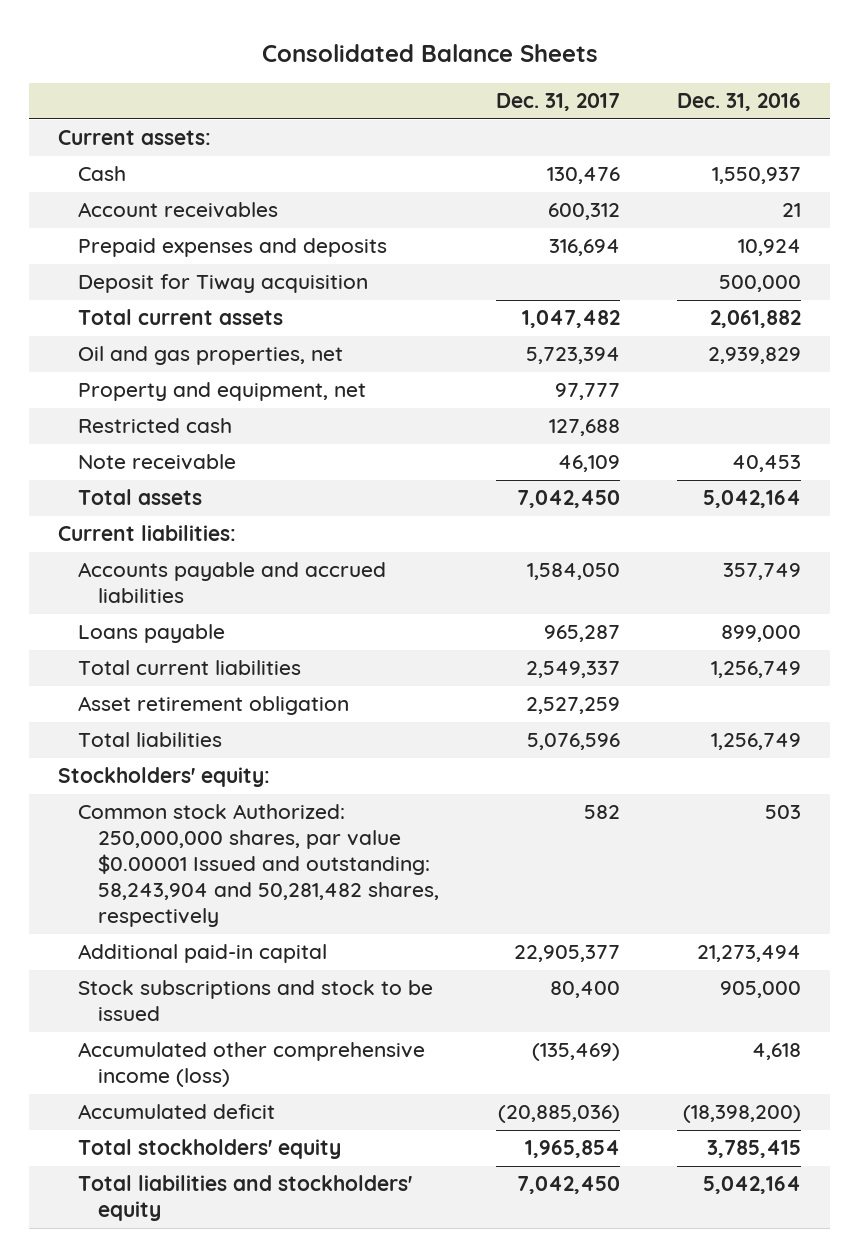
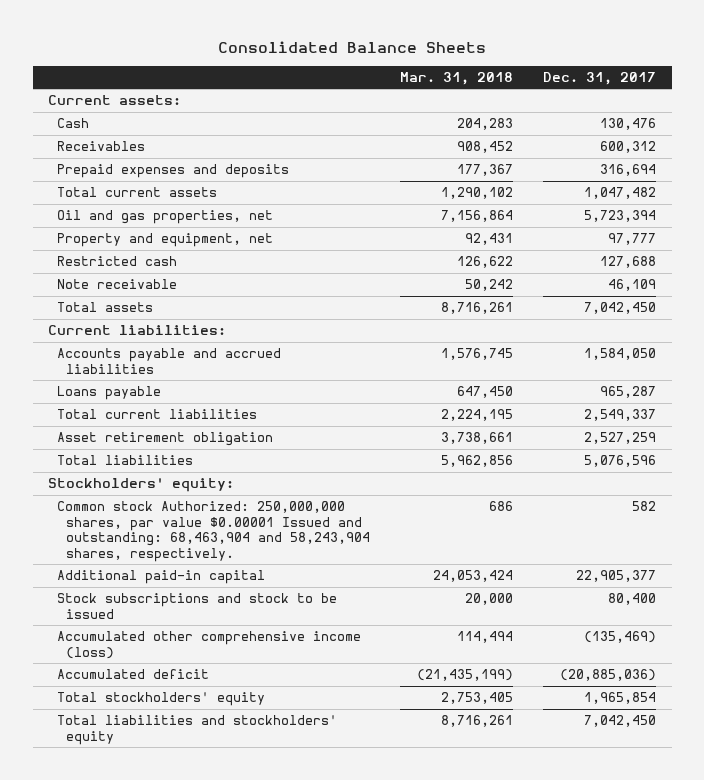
- | Dec. 31, 2017 | Dec. 31, 2016
+ | Mar. 31, 2018 | Dec. 31, 2017
- Account receivables | 600,312 | 21
+ Receivables | 908,452 | 600,312
- Deposit for Tiway acquisition | | 500,000
- Common stock Authorized: 250,000,000 shares, par value $0.00001 Issued and outstanding: 58,243,904 and 50,281,482 shares, respectively | 582 | 503
+ Common stock Authorized: 250,000,000 shares, par value $0.00001 Issued and outstanding: 68,463,904 and 58,243,904 shares, respectively. | 686 | 582

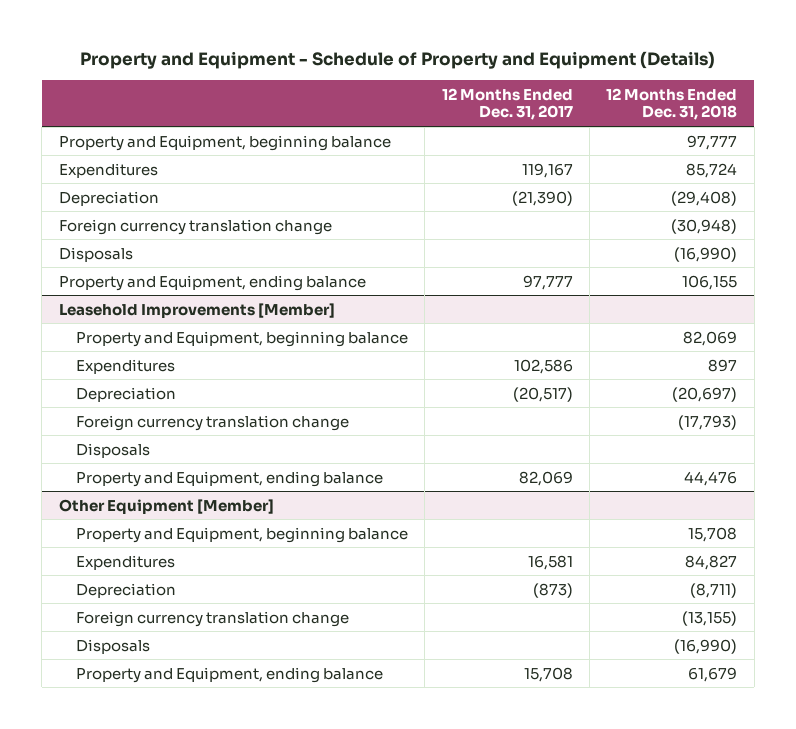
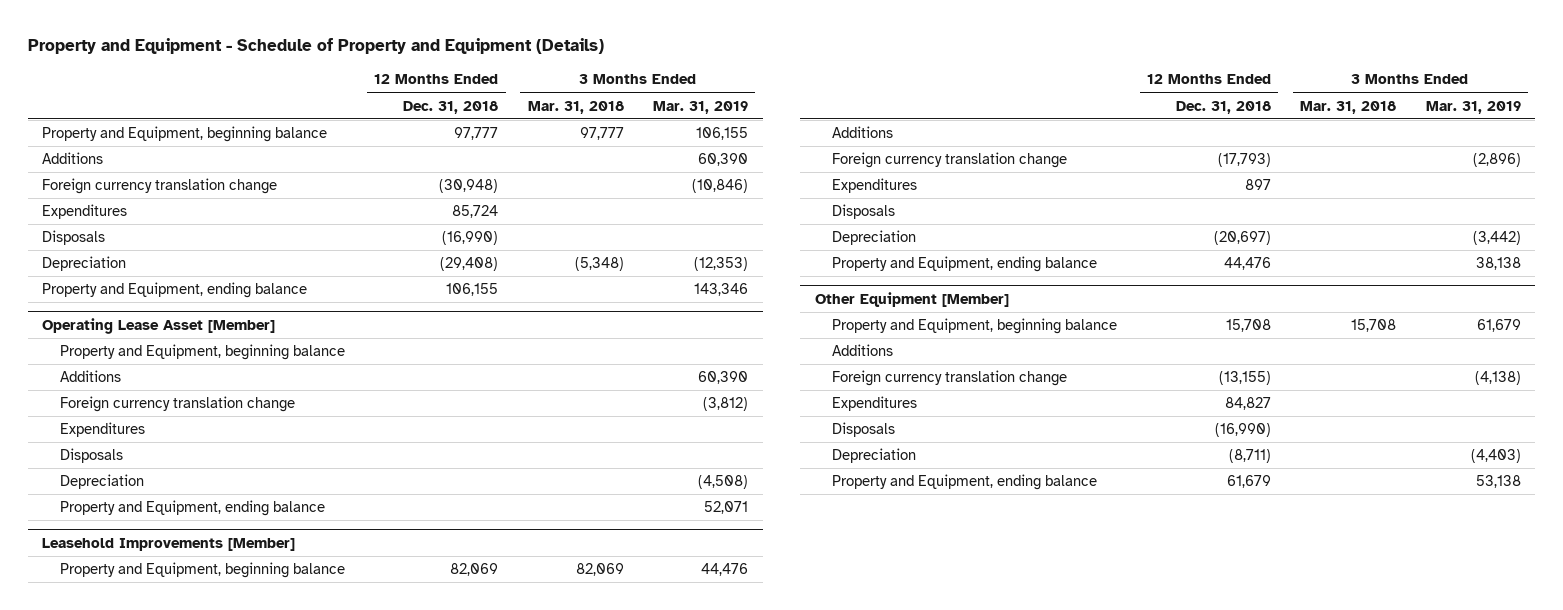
- | 12 Months Ended Dec. 31, 2017 | 12 Months Ended Dec. 31, 2018
+ | 12 Months Ended Dec. 31, 2018 | 3 Months Ended Mar. 31, 2018 | 3 Months Ended Mar. 31, 2019
+ Additions | | | 60,390
moved down: Expenditures | 85,724 | |
moved down: Depreciation | (29,408) | (5,348) | (12,353)
+ Operating Lease Asset [Member]
+ Property and Equipment, beginning balance
+ Additions | | | 60,390
+ Foreign currency translation change | | | (3,812)
+ Expenditures
+ Disposals
+ Depreciation | | | (4,508)
+ Property and Equipment, ending balance | | | 52,071
@ Leasehold Improvements [Member]
+ Additions
moved down: Expenditures | 897 | |
moved down: Depreciation | (20,697) | | (3,442)
@ Other Equipment [Member]
+ Additions
moved down: Expenditures | 84,827 | |
moved down: Depreciation | (8,711) | | (4,403)

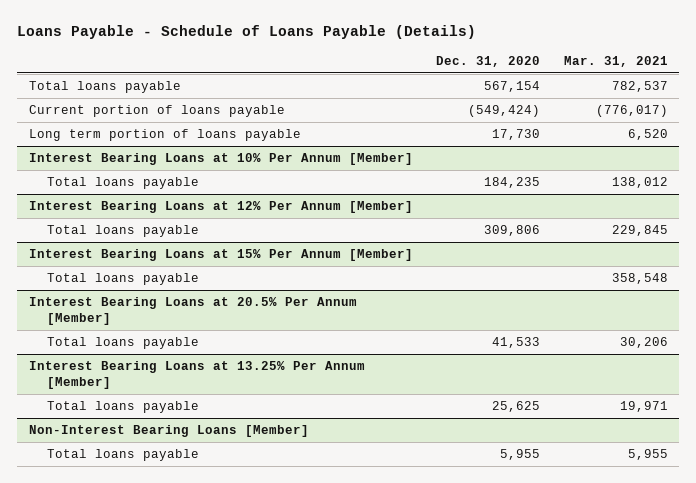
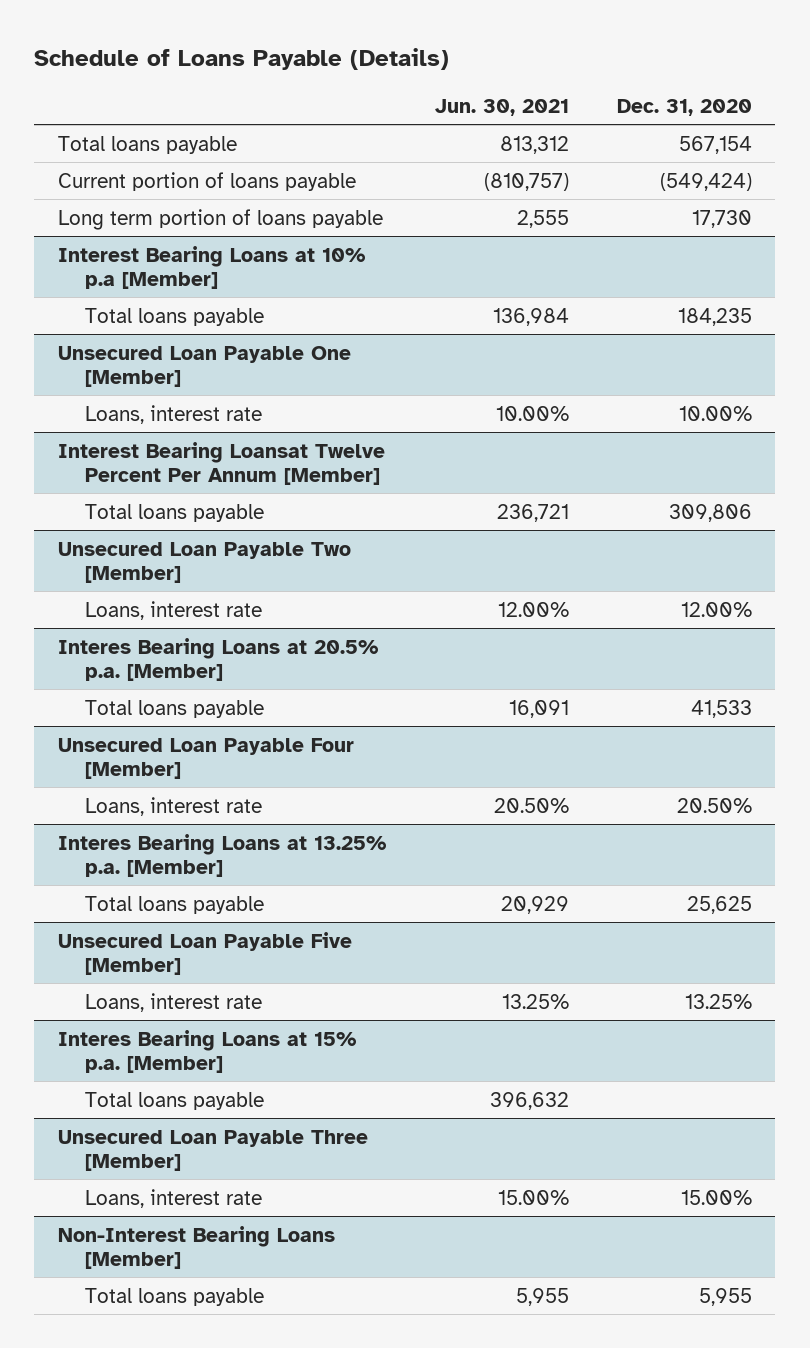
- Loans Payable - Schedule of Loans Payable (Details)
+ Schedule of Loans Payable (Details)
- | Dec. 31, 2020 | Mar. 31, 2021
+ | Jun. 30, 2021 | Dec. 31, 2020
- Interest Bearing Loans at 10% Per Annum [Member]
+ Interest Bearing Loans at 10% p.a [Member]
- Interest Bearing Loans at 12% Per Annum [Member]
+ Unsecured Loan Payable One [Member]
+ Loans, interest rate | 10.00% | 10.00%
+ Interest Bearing Loansat Twelve Percent Per Annum [Member]
- Interest Bearing Loans at 15% Per Annum [Member]
- Total loans payable | | 358,548
- Interest Bearing Loans at 20.5% Per Annum [Member]
+ Unsecured Loan Payable Two [Member]
+ Loans, interest rate | 12.00% | 12.00%
+ Interes Bearing Loans at 20.5% p.a. [Member]
- Interest Bearing Loans at 13.25% Per Annum [Member]
+ Unsecured Loan Payable Four [Member]
+ Loans, interest rate | 20.50% | 20.50%
+ Interes Bearing Loans at 13.25% p.a. [Member]
+ Unsecured Loan Payable Five [Member]
+ Loans, interest rate | 13.25% | 13.25%
+ Interes Bearing Loans at 15% p.a. [Member]
+ Total loans payable | 396,632 |
+ Unsecured Loan Payable Three [Member]
+ Loans, interest rate | 15.00% | 15.00%

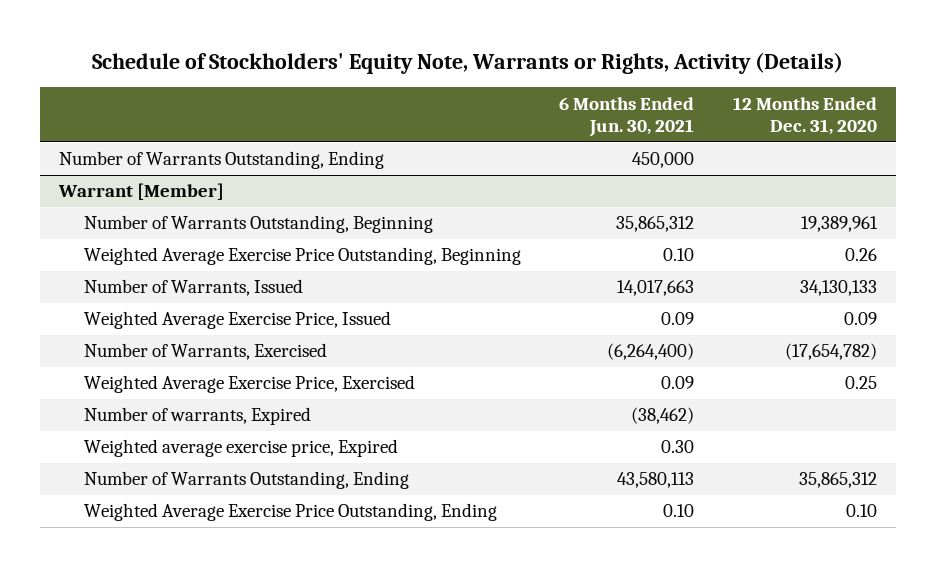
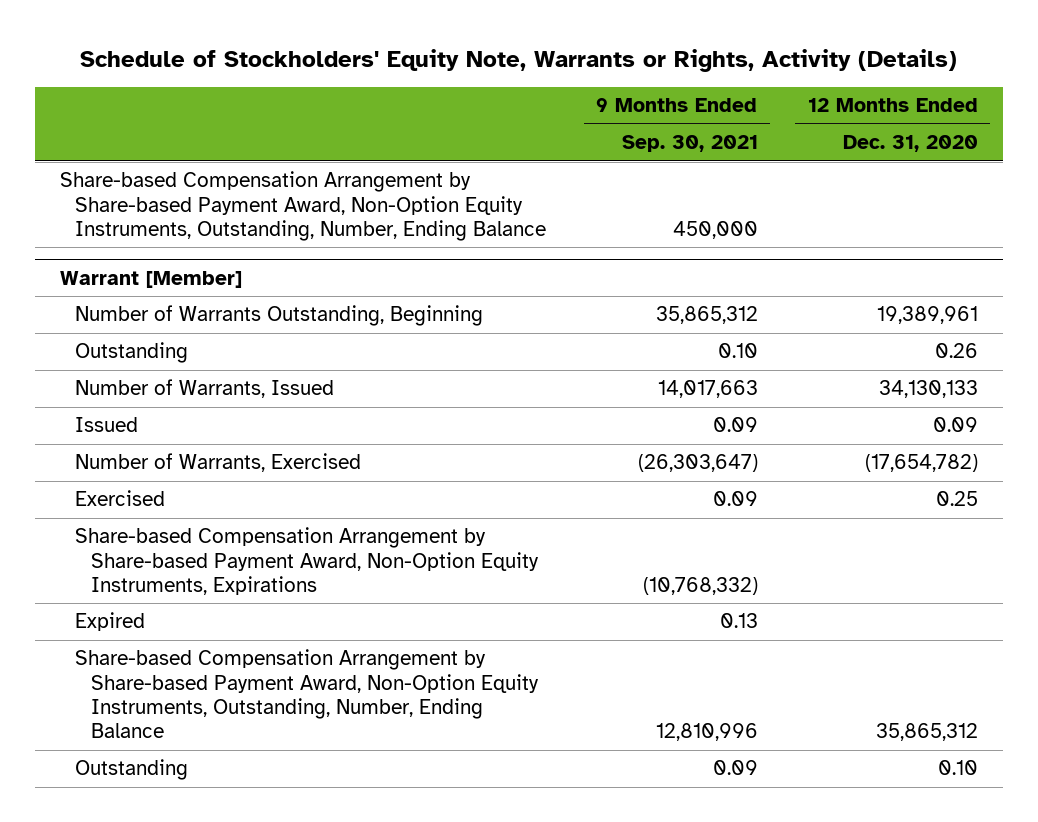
- | 6 Months Ended Jun. 30, 2021 | 12 Months Ended Dec. 31, 2020
+ | 9 Months Ended Sep. 30, 2021 | 12 Months Ended Dec. 31, 2020
- Number of Warrants Outstanding, Ending | 450,000 |
+ Share-based Compensation Arrangement by Share-based Payment Award, Non-Option Equity Instruments, Outstanding, Number, Ending Balance | 450,000 |
@ Warrant [Member]
- Weighted Average Exercise Price Outstanding, Beginning | 0.10 | 0.26
+ Outstanding | 0.10 | 0.26
- Weighted Average Exercise Price, Issued | 0.09 | 0.09
+ Issued | 0.09 | 0.09
- Weighted Average Exercise Price, Exercised | 0.09 | 0.25
- Number of warrants, Expired | (38,462) |
- Weighted average exercise price, Expired | 0.30 |
- Number of Warrants Outstanding, Ending | 43,580,113 | 35,865,312
- Weighted Average Exercise Price Outstanding, Ending | 0.10 | 0.10
+ Exercised | 0.09 | 0.25
+ Share-based Compensation Arrangement by Share-based Payment Award, Non-Option Equity Instruments, Expirations | (10,768,332) |
+ Expired | 0.13 |
+ Share-based Compensation Arrangement by Share-based Payment Award, Non-Option Equity Instruments, Outstanding, Number, Ending Balance | 12,810,996 | 35,865,312
+ Outstanding | 0.09 | 0.10

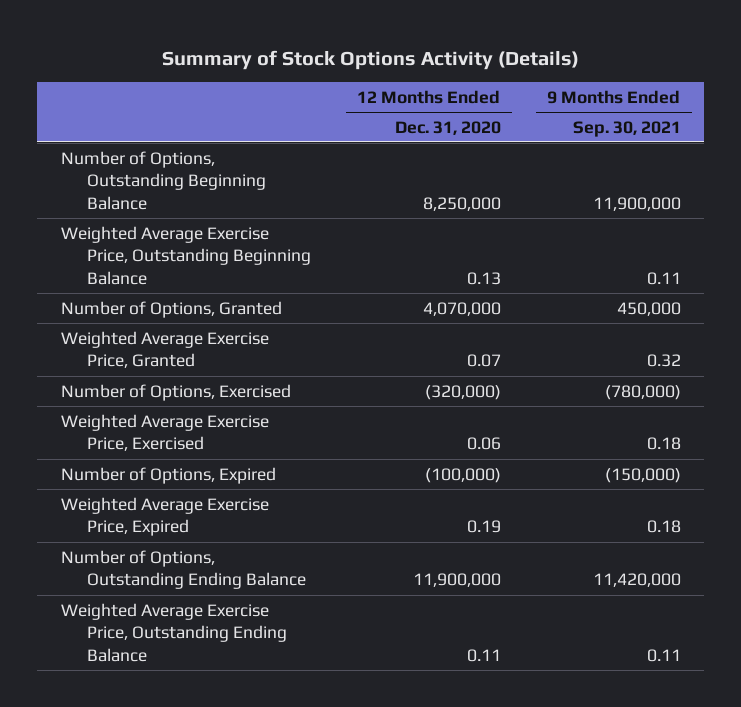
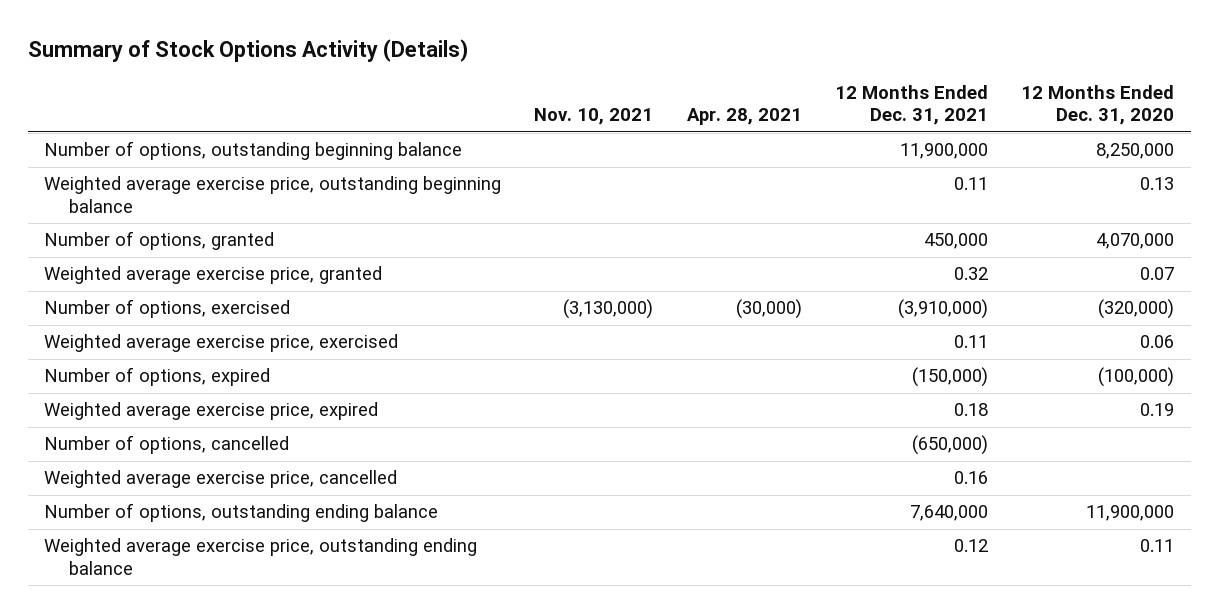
- | 12 Months Ended Dec. 31, 2020 | 9 Months Ended Sep. 30, 2021
+ | Nov. 10, 2021 | Apr. 28, 2021 | 12 Months Ended Dec. 31, 2021 | 12 Months Ended Dec. 31, 2020
- Number of Options, Outstanding Beginning Balance | 8,250,000 | 11,900,000
- Weighted Average Exercise Price, Outstanding Beginning Balance | 0.13 | 0.11
- Number of Options, Granted | 4,070,000 | 450,000
- Weighted Average Exercise Price, Granted | 0.07 | 0.32
- Number of Options, Exercised | (320,000) | (780,000)
- Weighted Average Exercise Price, Exercised | 0.06 | 0.18
- Number of Options, Expired | (100,000) | (150,000)
- Weighted Average Exercise Price, Expired | 0.19 | 0.18
- Number of Options, Outstanding Ending Balance | 11,900,000 | 11,420,000
- Weighted Average Exercise Price, Outstanding Ending Balance | 0.11 | 0.11
+ Number of options, outstanding beginning balance | | | 11,900,000 | 8,250,000
+ Weighted average exercise price, outstanding beginning balance | | | 0.11 | 0.13
+ Number of options, granted | | | 450,000 | 4,070,000
+ Weighted average exercise price, granted | | | 0.32 | 0.07
+ Number of options, exercised | (3,130,000) | (30,000) | (3,910,000) | (320,000)
+ Weighted average exercise price, exercised | | | 0.11 | 0.06
+ Number of options, expired | | | (150,000) | (100,000)
+ Weighted average exercise price, expired | | | 0.18 | 0.19
+ Number of options, cancelled | | | (650,000) |
+ Weighted average exercise price, cancelled | | | 0.16 |
+ Number of options, outstanding ending balance | | | 7,640,000 | 11,900,000
+ Weighted average exercise price, outstanding ending balance | | | 0.12 | 0.11

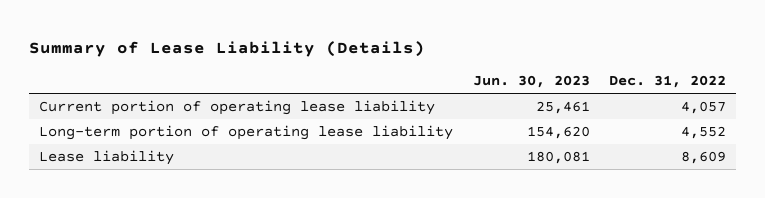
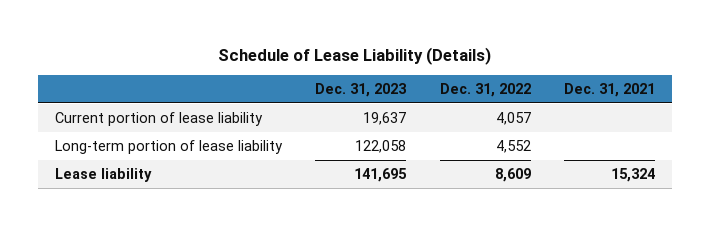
- Summary of Lease Liability (Details)
+ Schedule of Lease Liability (Details)
- | Jun. 30, 2023 | Dec. 31, 2022
+ | Dec. 31, 2023 | Dec. 31, 2022 | Dec. 31, 2021
- Current portion of operating lease liability | 25,461 | 4,057
- Long-term portion of operating lease liability | 154,620 | 4,552
+ Current portion of lease liability | 19,637 | 4,057 |
+ Long-term portion of lease liability | 122,058 | 4,552 |

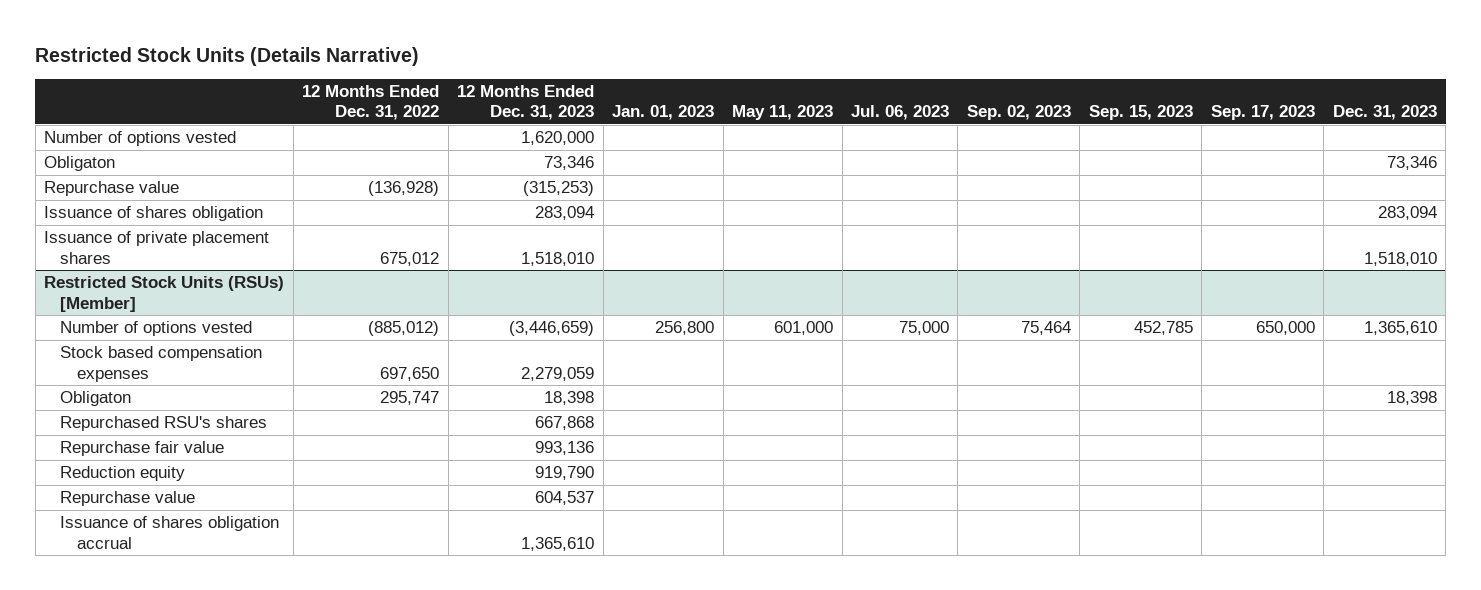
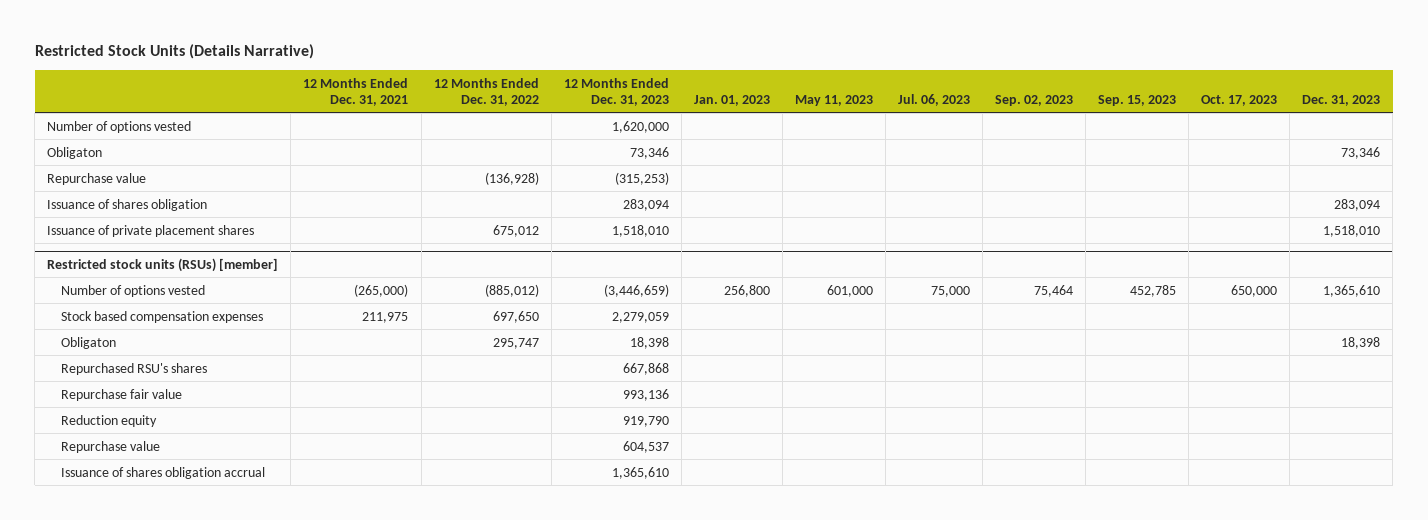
- | 12 Months Ended Dec. 31, 2022 | 12 Months Ended Dec. 31, 2023 | Jan. 01, 2023 | May 11, 2023 | Jul. 06, 2023 | Sep. 02, 2023 | Sep. 15, 2023 | Sep. 17, 2023 | Dec. 31, 2023
+ | 12 Months Ended Dec. 31, 2021 | 12 Months Ended Dec. 31, 2022 | 12 Months Ended Dec. 31, 2023 | Jan. 01, 2023 | May 11, 2023 | Jul. 06, 2023 | Sep. 02, 2023 | Sep. 15, 2023 | Oct. 17, 2023 | Dec. 31, 2023
- Restricted Stock Units (RSUs) [Member]
+ Restricted stock units (RSUs) [member]

